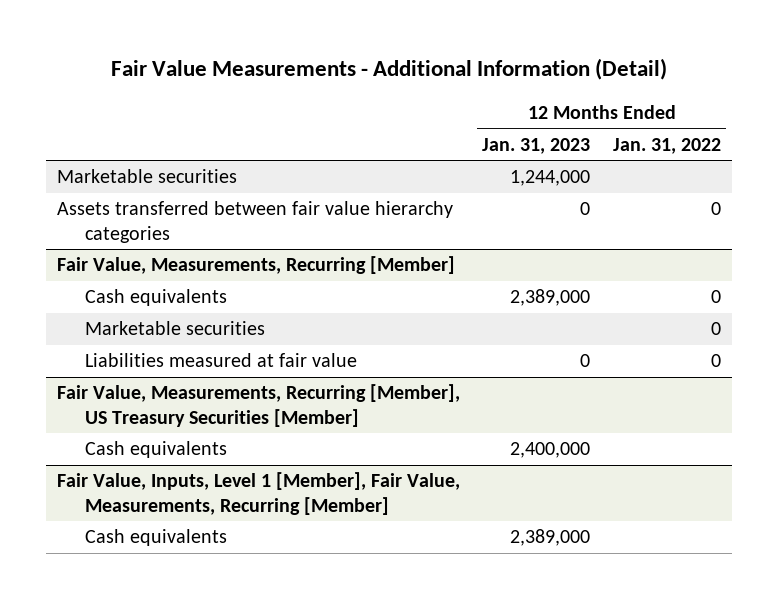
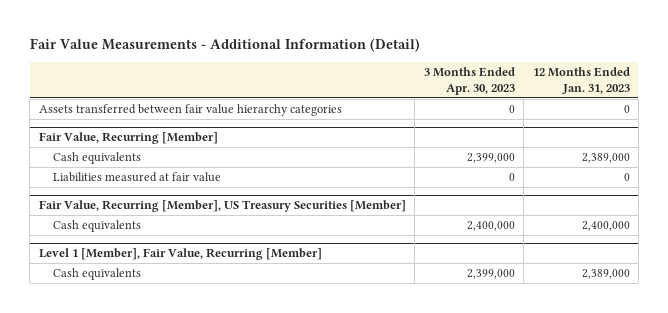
- | 12 Months Ended Jan. 31, 2023 | 12 Months Ended Jan. 31, 2022
+ | 3 Months Ended Apr. 30, 2023 | 12 Months Ended Jan. 31, 2023
- Marketable securities | 1,244,000 |
- Fair Value, Measurements, Recurring [Member]
+ Fair Value, Recurring [Member]
- Marketable securities | | 0
- Fair Value, Measurements, Recurring [Member], US Treasury Securities [Member]
+ Fair Value, Recurring [Member], US Treasury Securities [Member]
- Fair Value, Inputs, Level 1 [Member], Fair Value, Measurements, Recurring [Member]
+ Level 1 [Member], Fair Value, Recurring [Member]

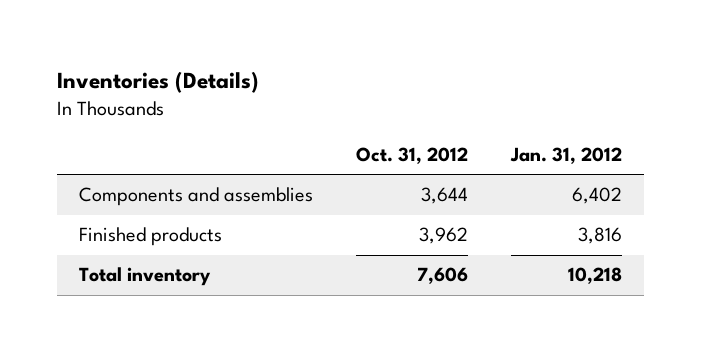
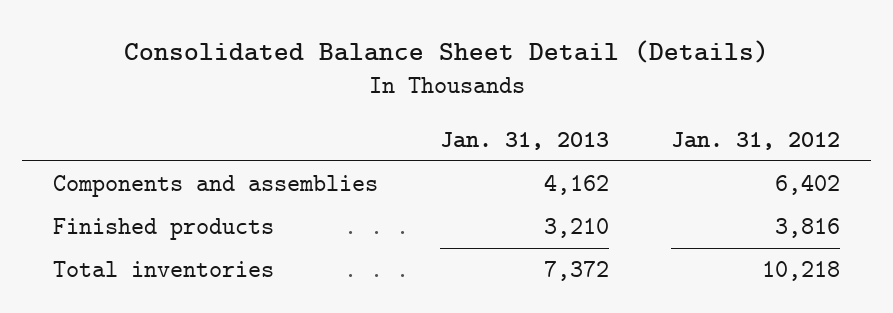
- Inventories (Details)
+ Consolidated Balance Sheet Detail (Details)
- | Oct. 31, 2012 | Jan. 31, 2012
+ | Jan. 31, 2013 | Jan. 31, 2012
- Total inventory | 7,606 | 10,218
+ Total inventories | 7,372 | 10,218

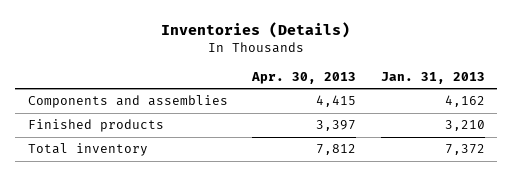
- Consolidated Balance Sheet Detail (Details)
+ Inventories (Details)
- | Jan. 31, 2013 | Jan. 31, 2012
+ | Apr. 30, 2013 | Jan. 31, 2013
- Total inventories | 7,372 | 10,218
+ Total inventory | 7,812 | 7,372

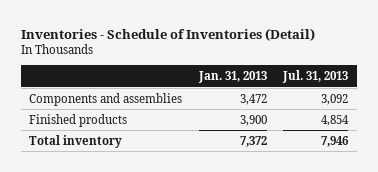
- Inventories (Details)
+ Inventories - Schedule of Inventories (Detail)
- | Apr. 30, 2013 | Jan. 31, 2013
+ | Jan. 31, 2013 | Jul. 31, 2013
- Components and assemblies | 4,415 | 4,162
- Finished products | 3,397 | 3,210
+ Components and assemblies | 3,472 | 3,092
+ Finished products | 3,900 | 4,854

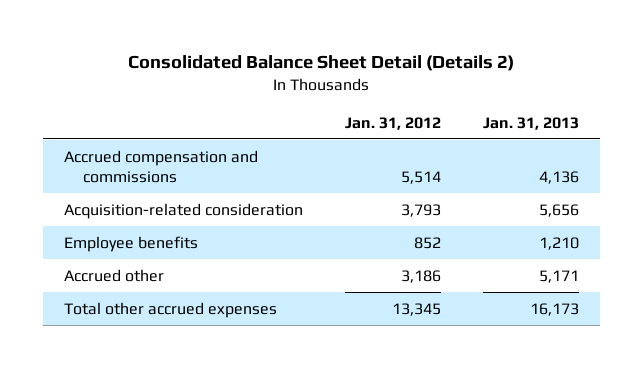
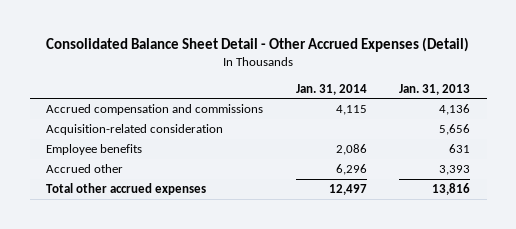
- Consolidated Balance Sheet Detail (Details 2)
+ Consolidated Balance Sheet Detail - Other Accrued Expenses (Detail)
- | Jan. 31, 2012 | Jan. 31, 2013
+ | Jan. 31, 2014 | Jan. 31, 2013
- Employee benefits | 852 | 1,210
- Accrued other | 3,186 | 5,171
- Total other accrued expenses | 13,345 | 16,173
+ Employee benefits | 2,086 | 631
+ Accrued other | 6,296 | 3,393
+ Total other accrued expenses | 12,497 | 13,816

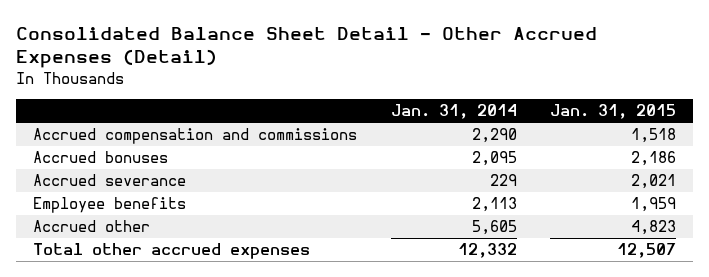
- | Jan. 31, 2014 | Jan. 31, 2013
+ | Jan. 31, 2014 | Jan. 31, 2015
- Accrued compensation and commissions | 4,115 | 4,136
- Acquisition-related consideration | | 5,656
- Employee benefits | 2,086 | 631
- Accrued other | 6,296 | 3,393
- Total other accrued expenses | 12,497 | 13,816
+ Accrued compensation and commissions | 2,290 | 1,518
+ Accrued bonuses | 2,095 | 2,186
+ Accrued severance | 229 | 2,021
+ Employee benefits | 2,113 | 1,959
+ Accrued other | 5,605 | 4,823
+ Total other accrued expenses | 12,332 | 12,507

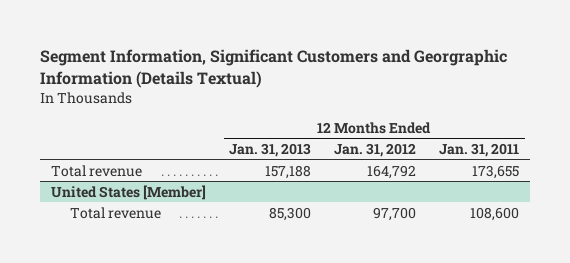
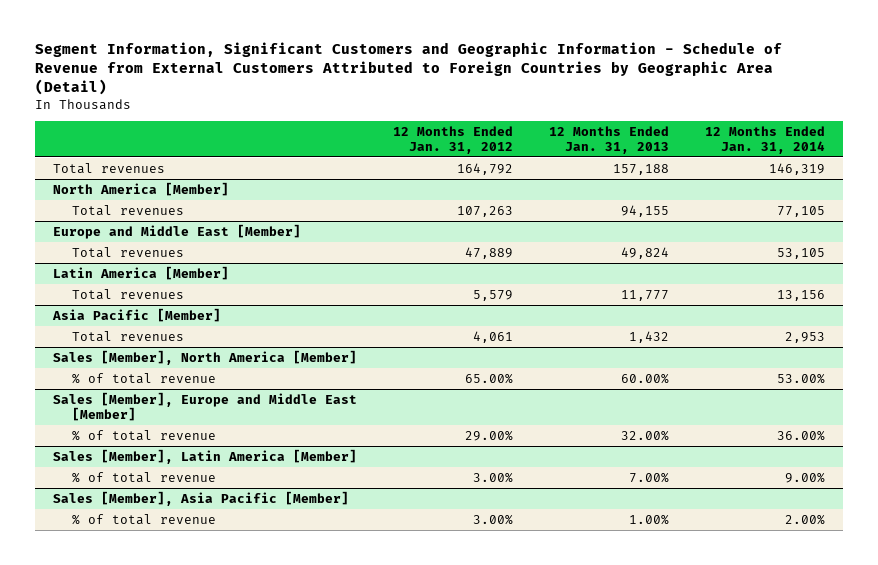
- Segment Information, Significant Customers and Georgraphic Information (Details Textual)
+ Segment Information, Significant Customers and Geographic Information - Schedule of Revenue from External Customers Attributed to Foreign Countries by Geographic Area (Detail)
- | 12 Months Ended Jan. 31, 2013 | 12 Months Ended Jan. 31, 2012 | 12 Months Ended Jan. 31, 2011
+ | 12 Months Ended Jan. 31, 2012 | 12 Months Ended Jan. 31, 2013 | 12 Months Ended Jan. 31, 2014
- Total revenue | 157,188 | 164,792 | 173,655
- United States [Member]
- Total revenue | 85,300 | 97,700 | 108,600
+ Total revenues | 164,792 | 157,188 | 146,319
+ North America [Member]
+ Total revenues | 107,263 | 94,155 | 77,105
+ Europe and Middle East [Member]
+ Total revenues | 47,889 | 49,824 | 53,105
+ Latin America [Member]
+ Total revenues | 5,579 | 11,777 | 13,156
+ Asia Pacific [Member]
+ Total revenues | 4,061 | 1,432 | 2,953
+ Sales [Member], North America [Member]
+ % of total revenue | 65.00% | 60.00% | 53.00%
+ Sales [Member], Europe and Middle East [Member]
+ % of total revenue | 29.00% | 32.00% | 36.00%
+ Sales [Member], Latin America [Member]
+ % of total revenue | 3.00% | 7.00% | 9.00%
+ Sales [Member], Asia Pacific [Member]
+ % of total revenue | 3.00% | 1.00% | 2.00%

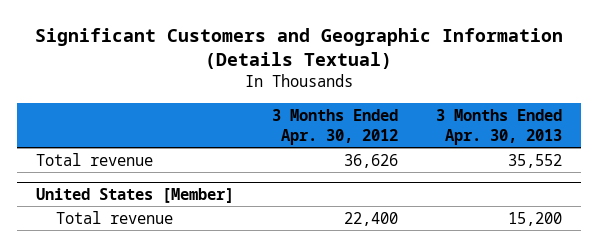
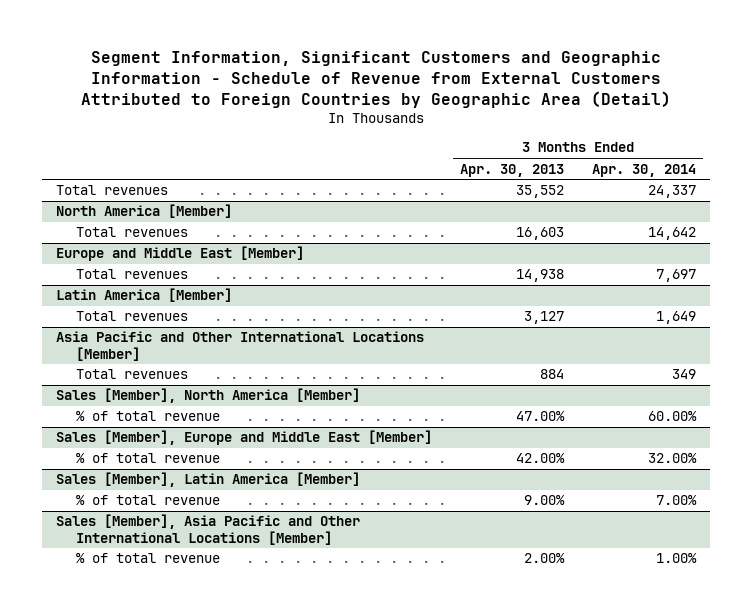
- Significant Customers and Geographic Information (Details Textual)
+ Segment Information, Significant Customers and Geographic Information - Schedule of Revenue from External Customers Attributed to Foreign Countries by Geographic Area (Detail)
- | 3 Months Ended Apr. 30, 2012 | 3 Months Ended Apr. 30, 2013
+ | 3 Months Ended Apr. 30, 2013 | 3 Months Ended Apr. 30, 2014
- Total revenue | 36,626 | 35,552
- United States [Member]
- Total revenue | 22,400 | 15,200
+ Total revenues | 35,552 | 24,337
+ North America [Member]
+ Total revenues | 16,603 | 14,642
+ Europe and Middle East [Member]
+ Total revenues | 14,938 | 7,697
+ Latin America [Member]
+ Total revenues | 3,127 | 1,649
+ Asia Pacific and Other International Locations [Member]
+ Total revenues | 884 | 349
+ Sales [Member], North America [Member]
+ % of total revenue | 47.00% | 60.00%
+ Sales [Member], Europe and Middle East [Member]
+ % of total revenue | 42.00% | 32.00%
+ Sales [Member], Latin America [Member]
+ % of total revenue | 9.00% | 7.00%
+ Sales [Member], Asia Pacific and Other International Locations [Member]
+ % of total revenue | 2.00% | 1.00%

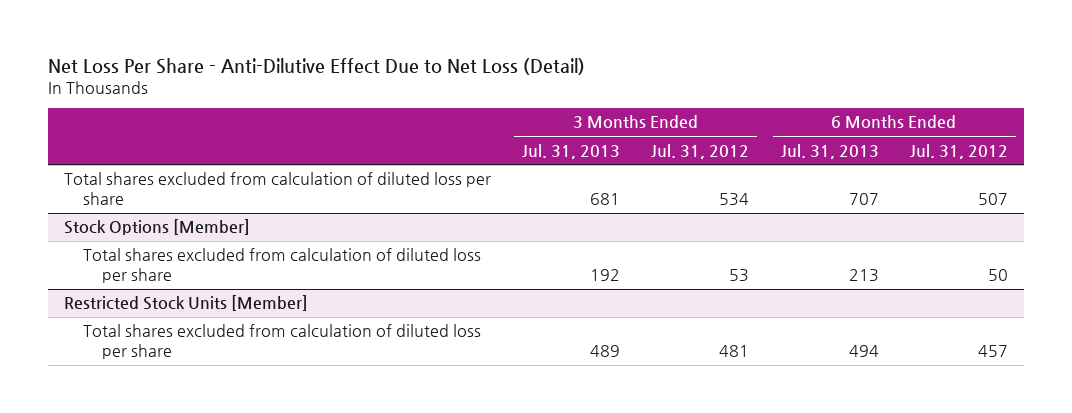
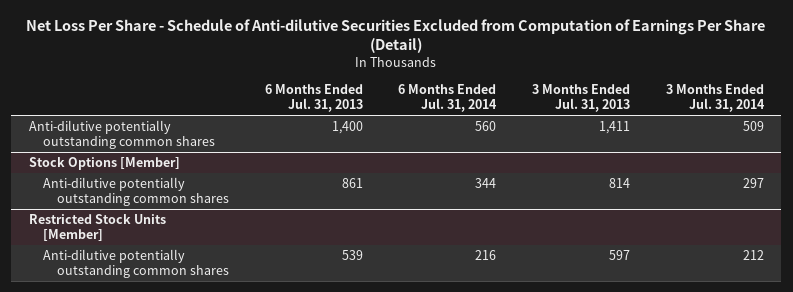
- Net Loss Per Share - Anti-Dilutive Effect Due to Net Loss (Detail)
+ Net Loss Per Share - Schedule of Anti-dilutive Securities Excluded from Computation of Earnings Per Share (Detail)
- | 3 Months Ended Jul. 31, 2013 | 3 Months Ended Jul. 31, 2012 | 6 Months Ended Jul. 31, 2013 | 6 Months Ended Jul. 31, 2012
+ | 6 Months Ended Jul. 31, 2013 | 6 Months Ended Jul. 31, 2014 | 3 Months Ended Jul. 31, 2013 | 3 Months Ended Jul. 31, 2014
- Total shares excluded from calculation of diluted loss per share | 681 | 534 | 707 | 507
+ Anti-dilutive potentially outstanding common shares | 1,400 | 560 | 1,411 | 509
@ Stock Options [Member]
- Total shares excluded from calculation of diluted loss per share | 192 | 53 | 213 | 50
+ Anti-dilutive potentially outstanding common shares | 861 | 344 | 814 | 297
@ Restricted Stock Units [Member]
- Total shares excluded from calculation of diluted loss per share | 489 | 481 | 494 | 457
+ Anti-dilutive potentially outstanding common shares | 539 | 216 | 597 | 212

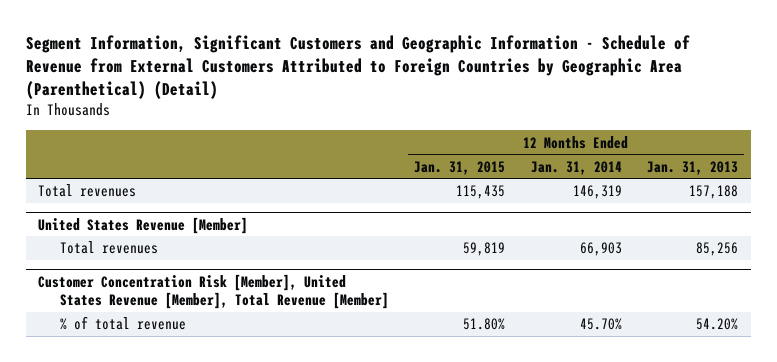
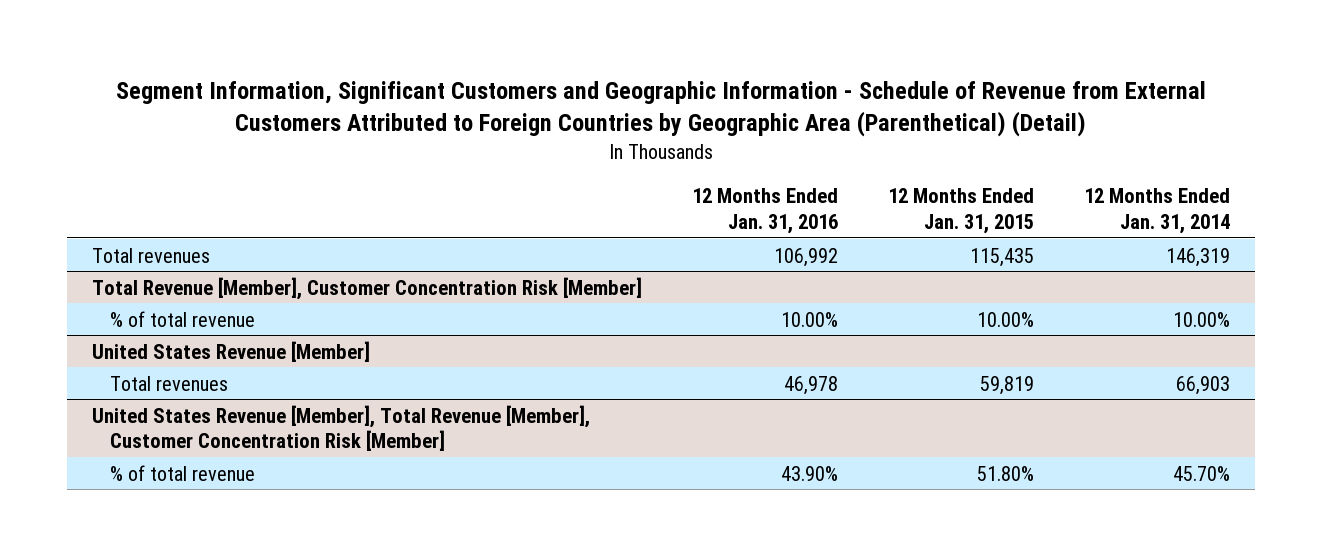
- | 12 Months Ended Jan. 31, 2015 | 12 Months Ended Jan. 31, 2014 | 12 Months Ended Jan. 31, 2013
+ | 12 Months Ended Jan. 31, 2016 | 12 Months Ended Jan. 31, 2015 | 12 Months Ended Jan. 31, 2014
+ Total Revenue [Member], Customer Concentration Risk [Member]
+ % of total revenue | 10.00% | 10.00% | 10.00%
- Customer Concentration Risk [Member], United States Revenue [Member], Total Revenue [Member]
+ United States Revenue [Member], Total Revenue [Member], Customer Concentration Risk [Member]

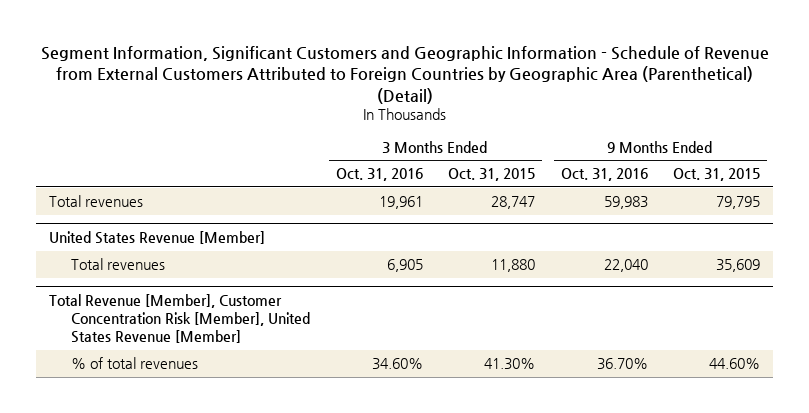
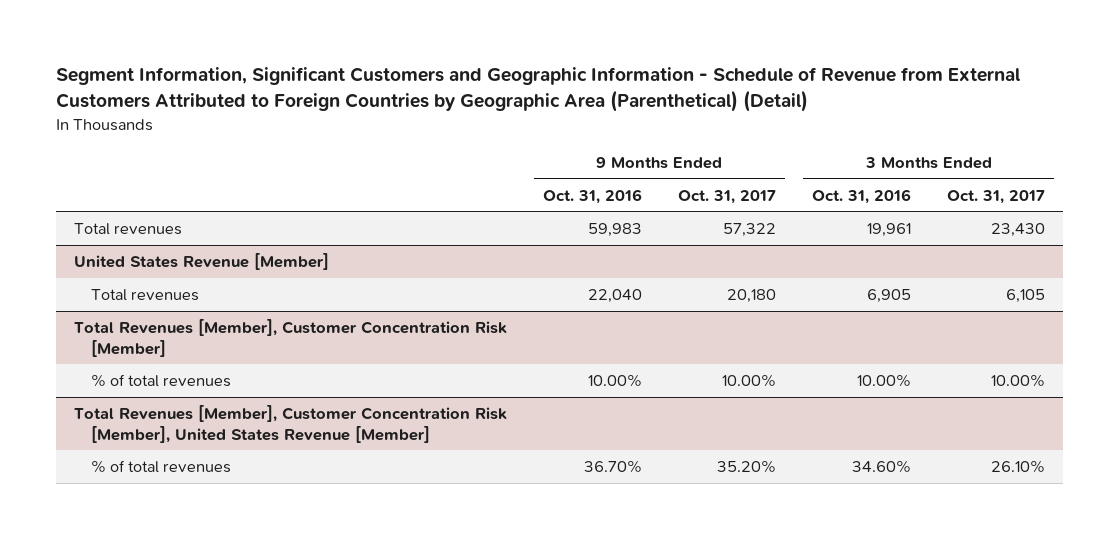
- | 3 Months Ended Oct. 31, 2016 | 3 Months Ended Oct. 31, 2015 | 9 Months Ended Oct. 31, 2016 | 9 Months Ended Oct. 31, 2015
+ | 9 Months Ended Oct. 31, 2016 | 9 Months Ended Oct. 31, 2017 | 3 Months Ended Oct. 31, 2016 | 3 Months Ended Oct. 31, 2017
- Total Revenue [Member], Customer Concentration Risk [Member], United States Revenue [Member]
+ Total Revenues [Member], Customer Concentration Risk [Member]
+ % of total revenues | 10.00% | 10.00% | 10.00% | 10.00%
+ Total Revenues [Member], Customer Concentration Risk [Member], United States Revenue [Member]

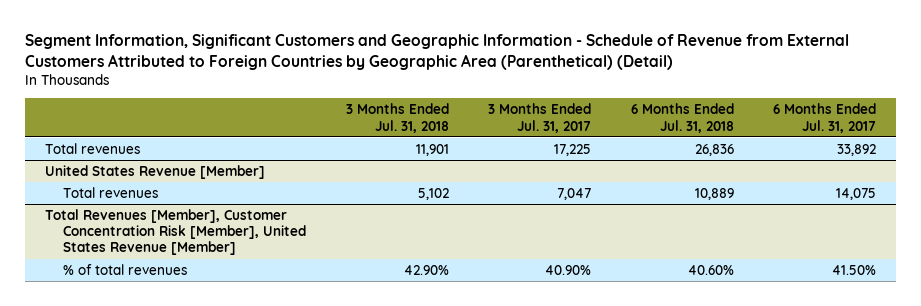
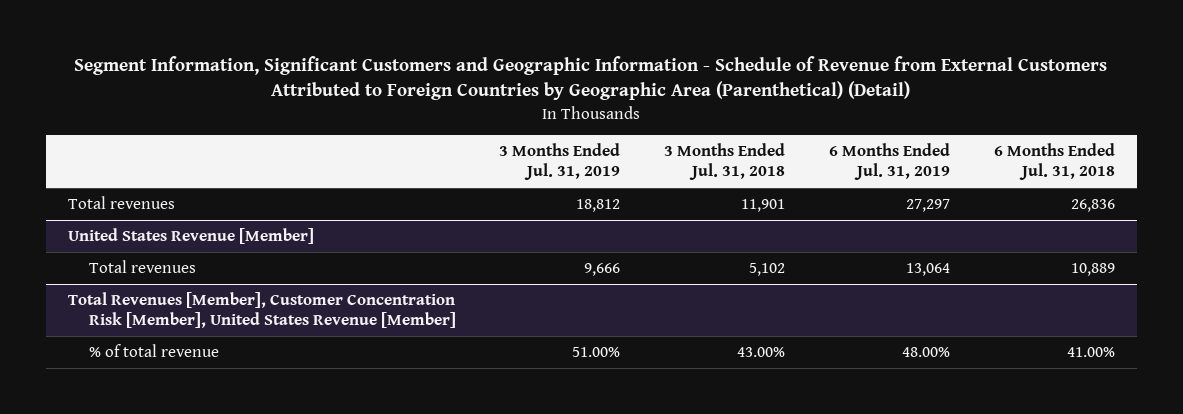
- | 3 Months Ended Jul. 31, 2018 | 3 Months Ended Jul. 31, 2017 | 6 Months Ended Jul. 31, 2018 | 6 Months Ended Jul. 31, 2017
+ | 3 Months Ended Jul. 31, 2019 | 3 Months Ended Jul. 31, 2018 | 6 Months Ended Jul. 31, 2019 | 6 Months Ended Jul. 31, 2018
@ Total Revenues [Member], Customer Concentration Risk [Member], United States Revenue [Member]
- % of total revenues | 42.90% | 40.90% | 40.60% | 41.50%
+ % of total revenue | 51.00% | 43.00% | 48.00% | 41.00%

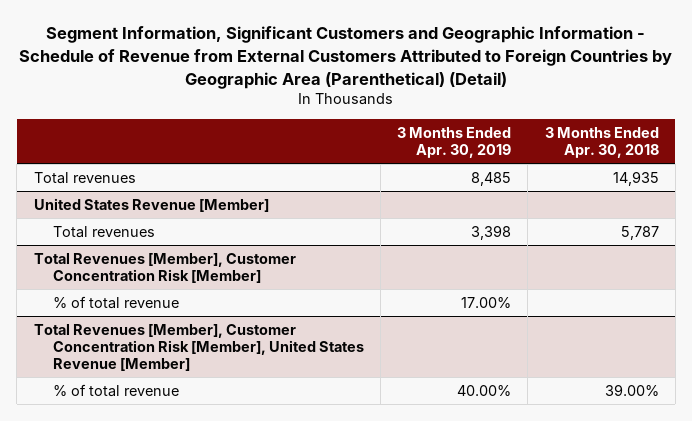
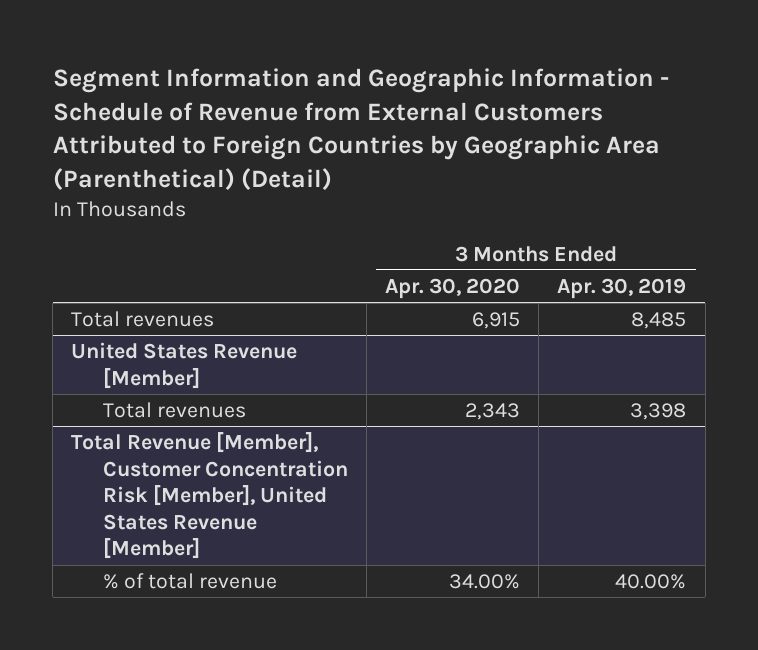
- Segment Information, Significant Customers and Geographic Information - Schedule of Revenue from External Customers Attributed to Foreign Countries by Geographic Area (Parenthetical) (Detail)
+ Segment Information and Geographic Information - Schedule of Revenue from External Customers Attributed to Foreign Countries by Geographic Area (Parenthetical) (Detail)
- | 3 Months Ended Apr. 30, 2019 | 3 Months Ended Apr. 30, 2018
+ | 3 Months Ended Apr. 30, 2020 | 3 Months Ended Apr. 30, 2019
- Total Revenues [Member], Customer Concentration Risk [Member]
- % of total revenue | 17.00% |
- Total Revenues [Member], Customer Concentration Risk [Member], United States Revenue [Member]
+ Total Revenue [Member], Customer Concentration Risk [Member], United States Revenue [Member]

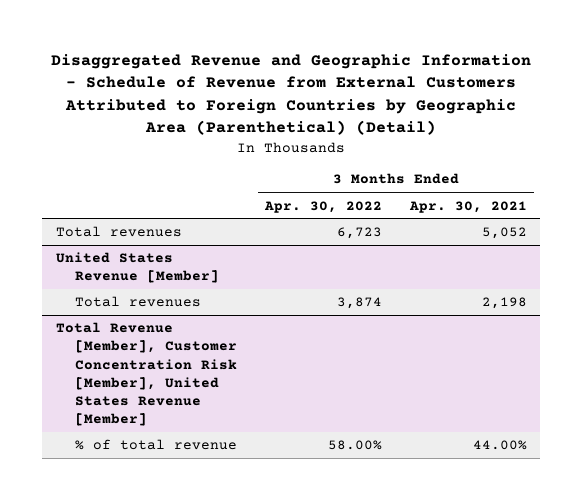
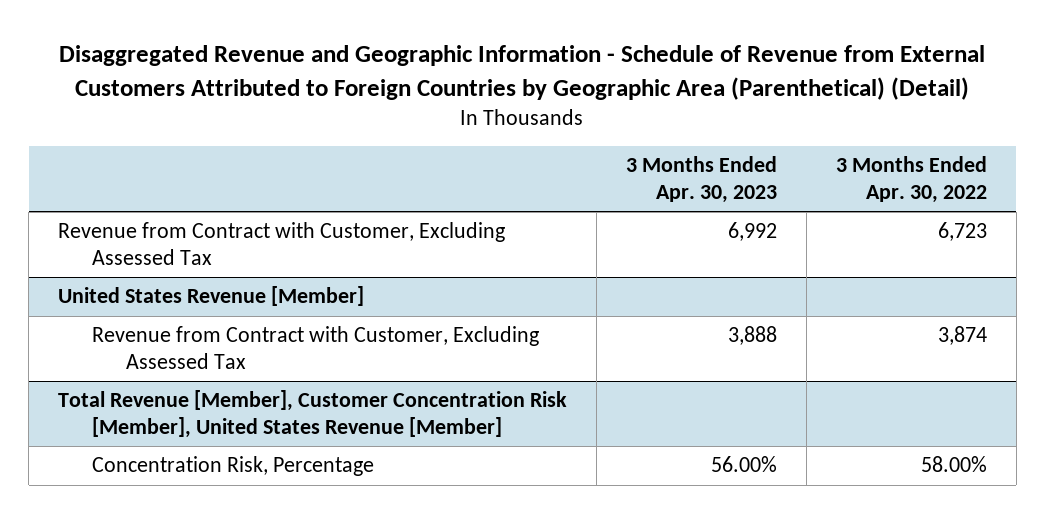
- | 3 Months Ended Apr. 30, 2022 | 3 Months Ended Apr. 30, 2021
+ | 3 Months Ended Apr. 30, 2023 | 3 Months Ended Apr. 30, 2022
- Total revenues | 6,723 | 5,052
+ Revenue from Contract with Customer, Excluding Assessed Tax | 6,992 | 6,723
@ United States Revenue [Member]
- Total revenues | 3,874 | 2,198
+ Revenue from Contract with Customer, Excluding Assessed Tax | 3,888 | 3,874
@ Total Revenue [Member], Customer Concentration Risk [Member], United States Revenue [Member]
- % of total revenue | 58.00% | 44.00%
+ Concentration Risk, Percentage | 56.00% | 58.00%

